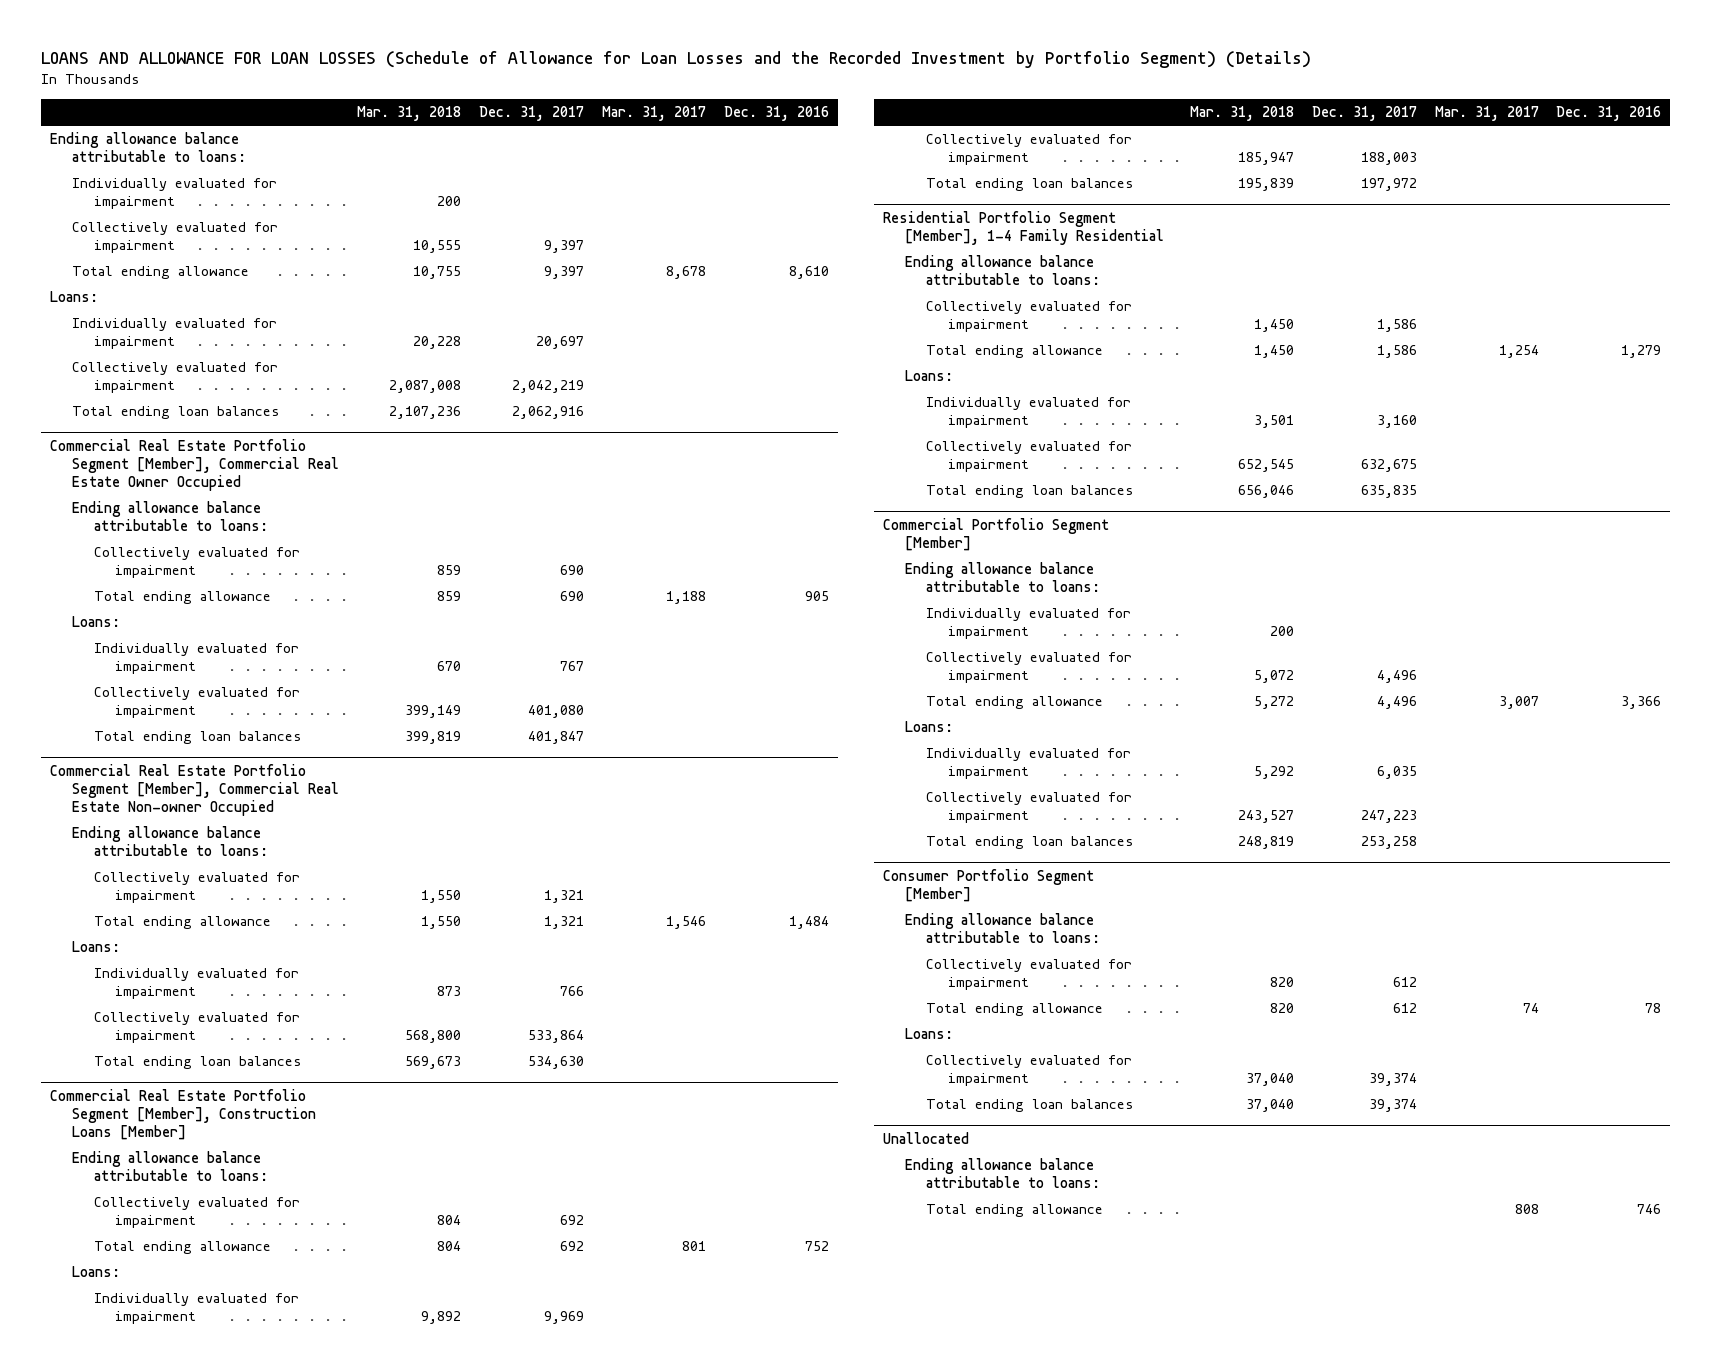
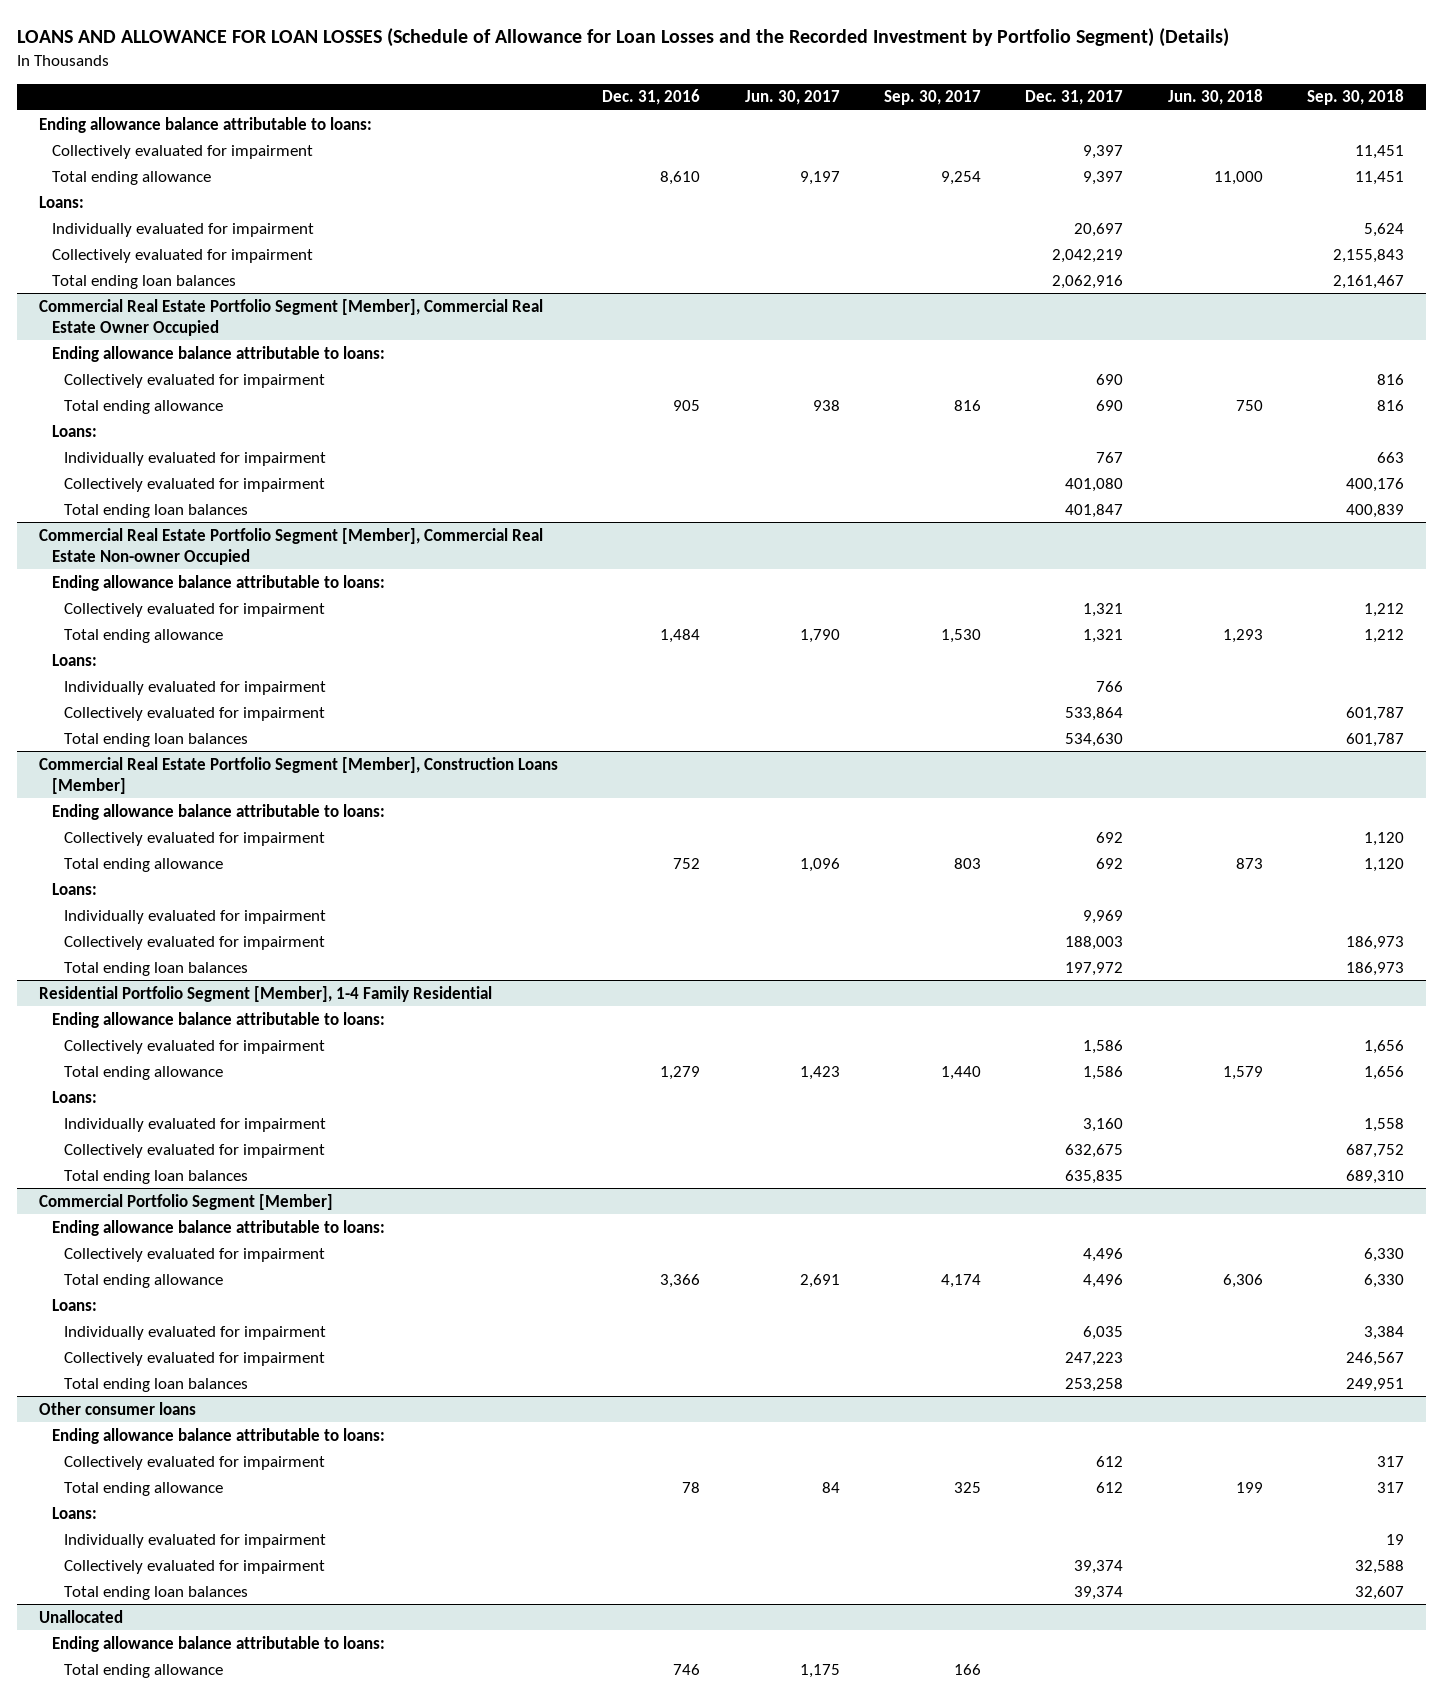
- | Mar. 31, 2018 | Dec. 31, 2017 | Mar. 31, 2017 | Dec. 31, 2016
+ | Dec. 31, 2016 | Jun. 30, 2017 | Sep. 30, 2017 | Dec. 31, 2017 | Jun. 30, 2018 | Sep. 30, 2018
- Individually evaluated for impairment | 200 | | |
@ Commercial Portfolio Segment [Member]
- Individually evaluated for impairment | 200 | | |
- Consumer Portfolio Segment [Member]
+ Other consumer loans
+ Individually evaluated for impairment | | | | | | 19

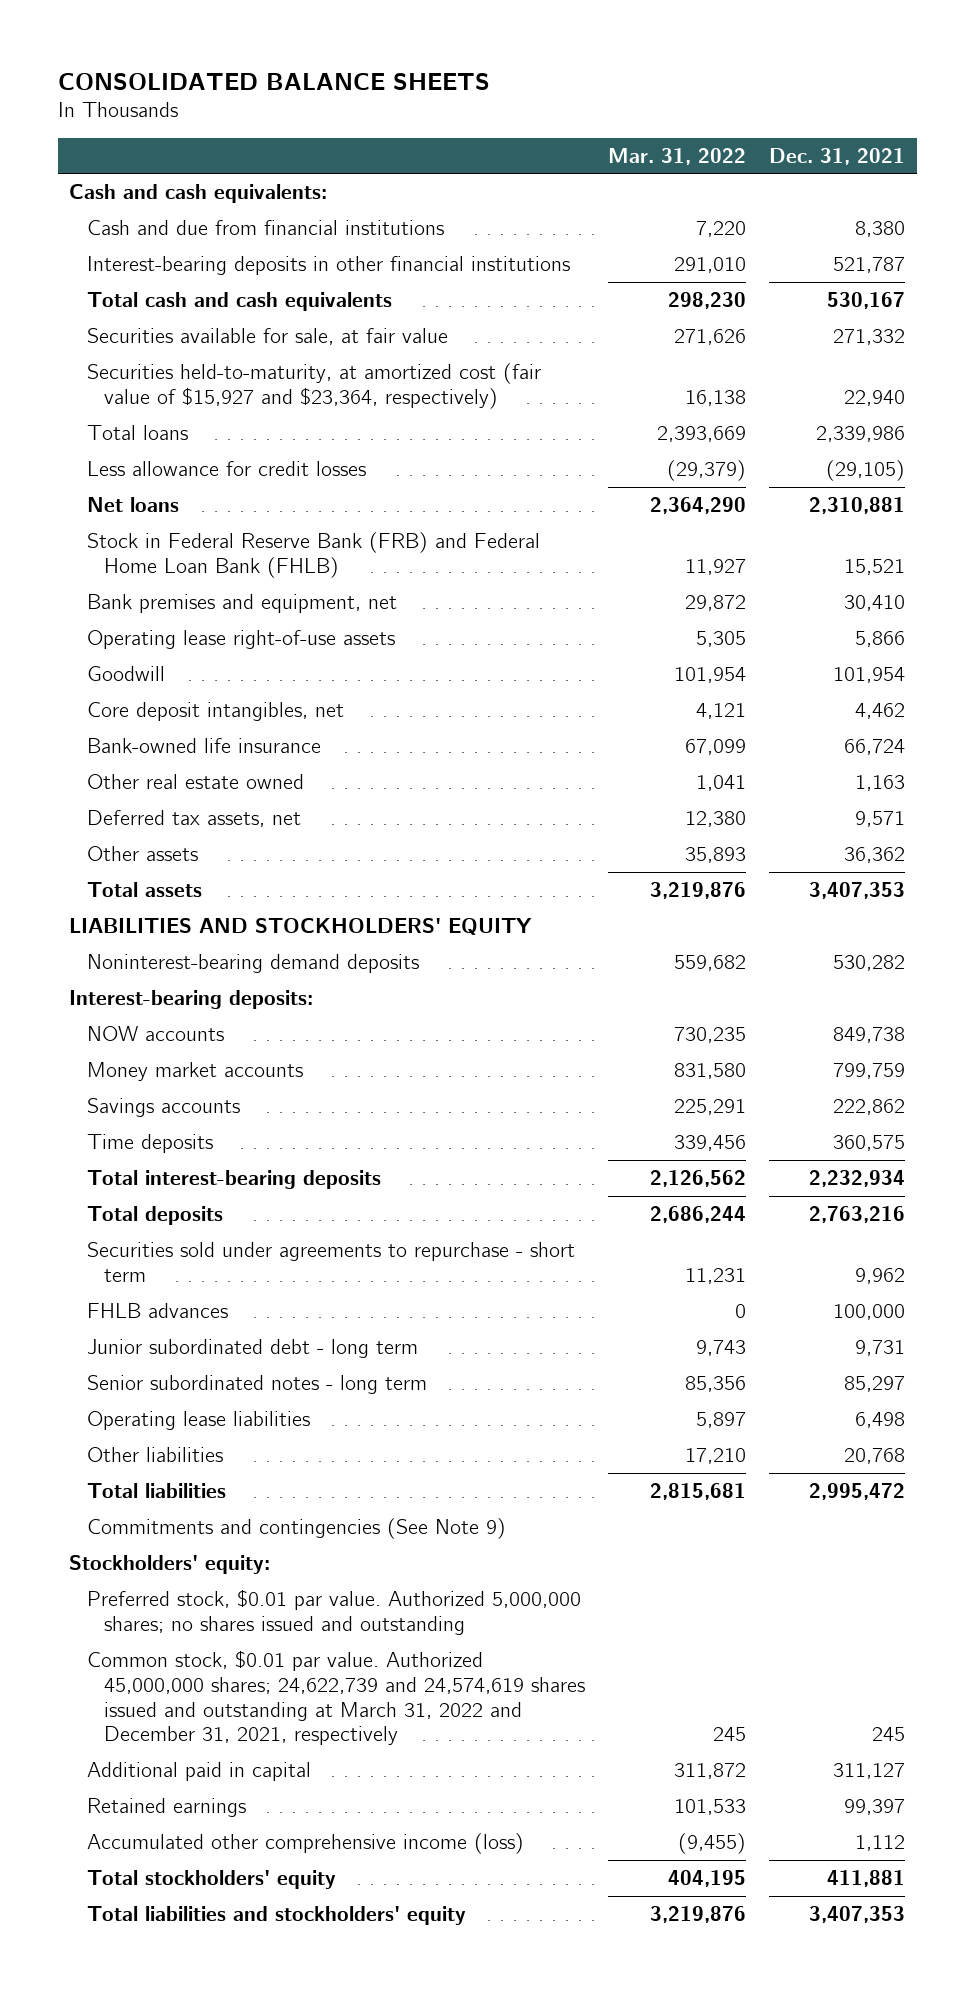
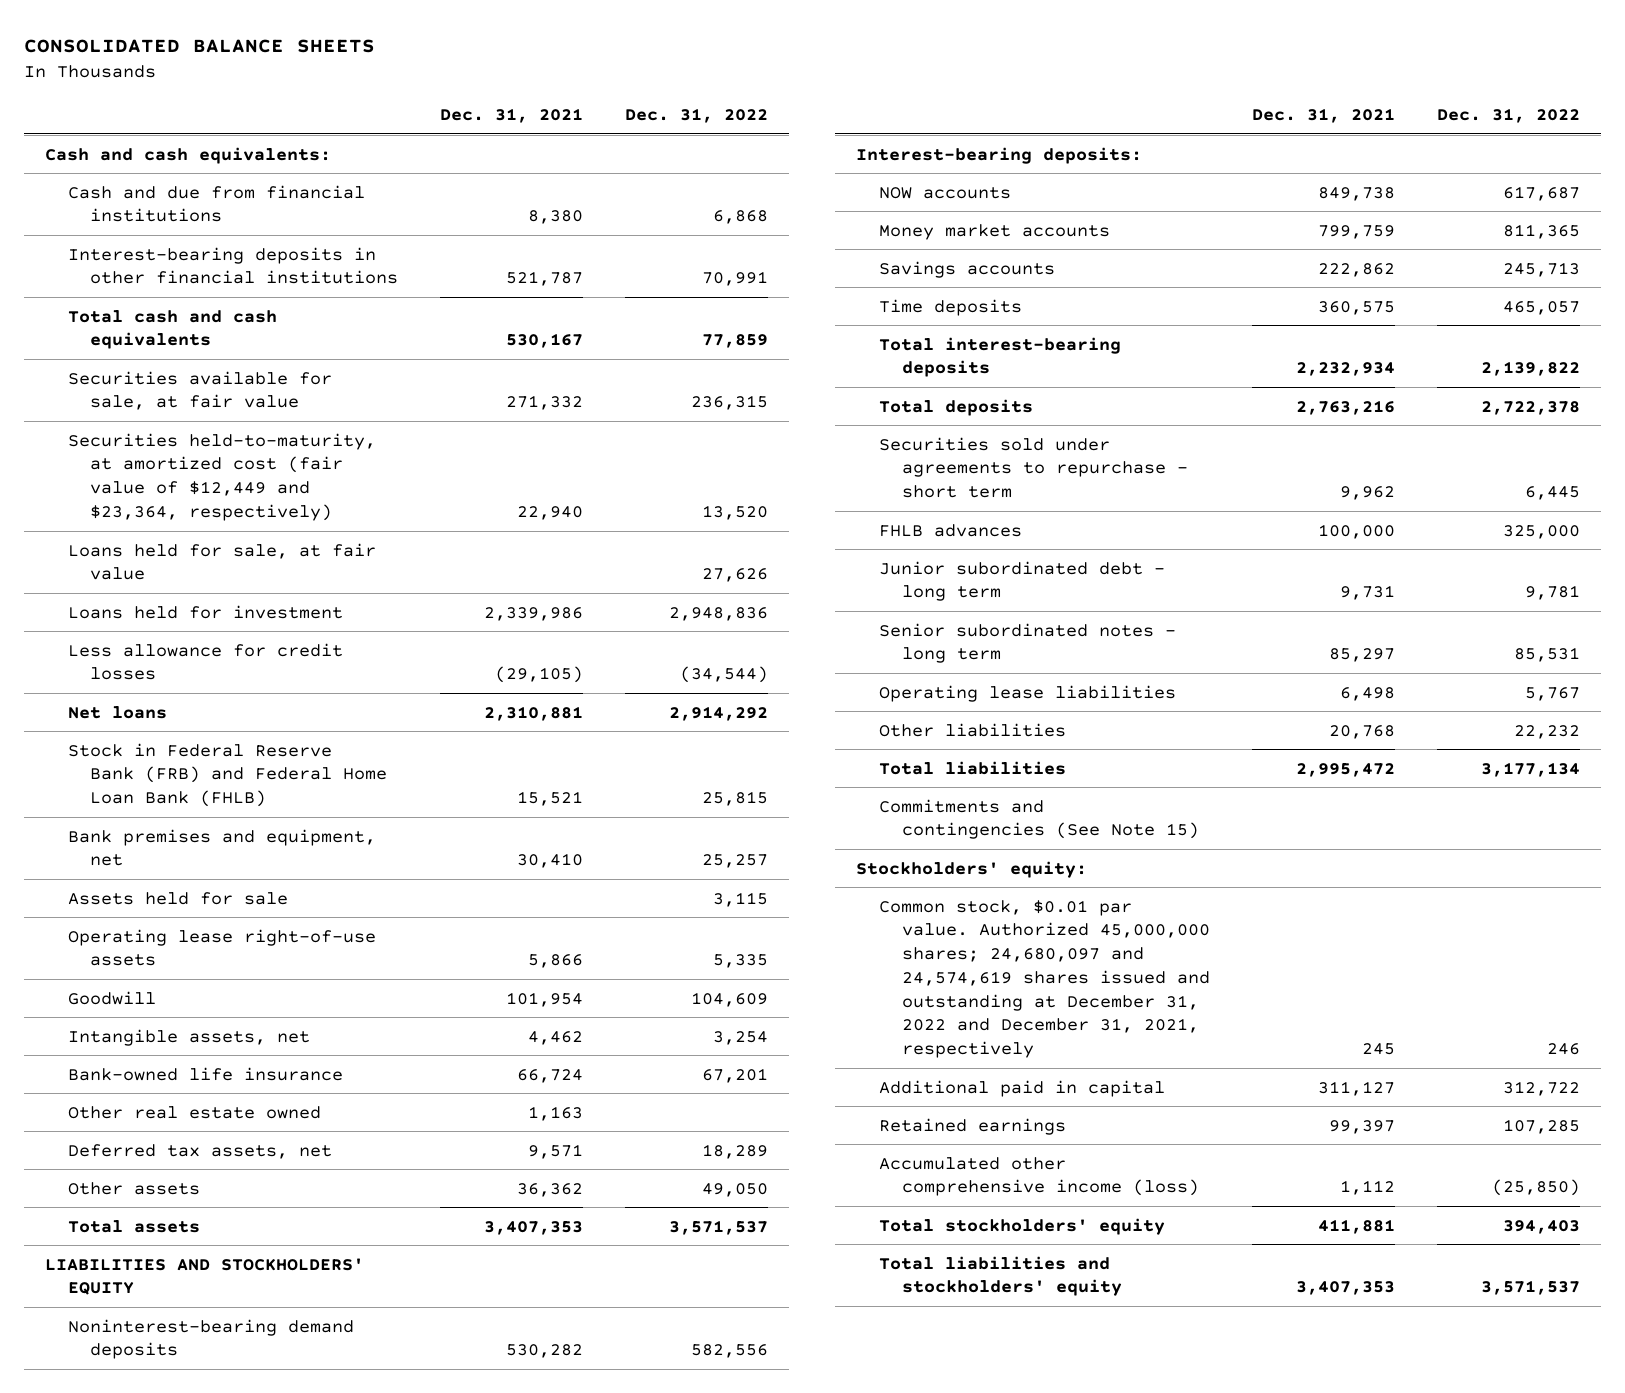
- | Mar. 31, 2022 | Dec. 31, 2021
+ | Dec. 31, 2021 | Dec. 31, 2022
- Securities held-to-maturity, at amortized cost (fair value of $15,927 and $23,364, respectively) | 16,138 | 22,940
- Total loans | 2,393,669 | 2,339,986
+ Securities held-to-maturity, at amortized cost (fair value of $12,449 and $23,364, respectively) | 22,940 | 13,520
+ Loans held for sale, at fair value | | 27,626
+ Loans held for investment | 2,339,986 | 2,948,836
+ Assets held for sale | | 3,115
- Core deposit intangibles, net | 4,121 | 4,462
+ Intangible assets, net | 4,462 | 3,254
- Commitments and contingencies (See Note 9)
+ Commitments and contingencies (See Note 15)
- Preferred stock, $0.01 par value. Authorized 5,000,000 shares; no shares issued and outstanding
- Common stock, $0.01 par value. Authorized 45,000,000 shares; 24,622,739 and 24,574,619 shares issued and outstanding at March 31, 2022 and December 31, 2021, respectively | 245 | 245
+ Common stock, $0.01 par value. Authorized 45,000,000 shares; 24,680,097 and 24,574,619 shares issued and outstanding at December 31, 2022 and December 31, 2021, respectively | 245 | 246

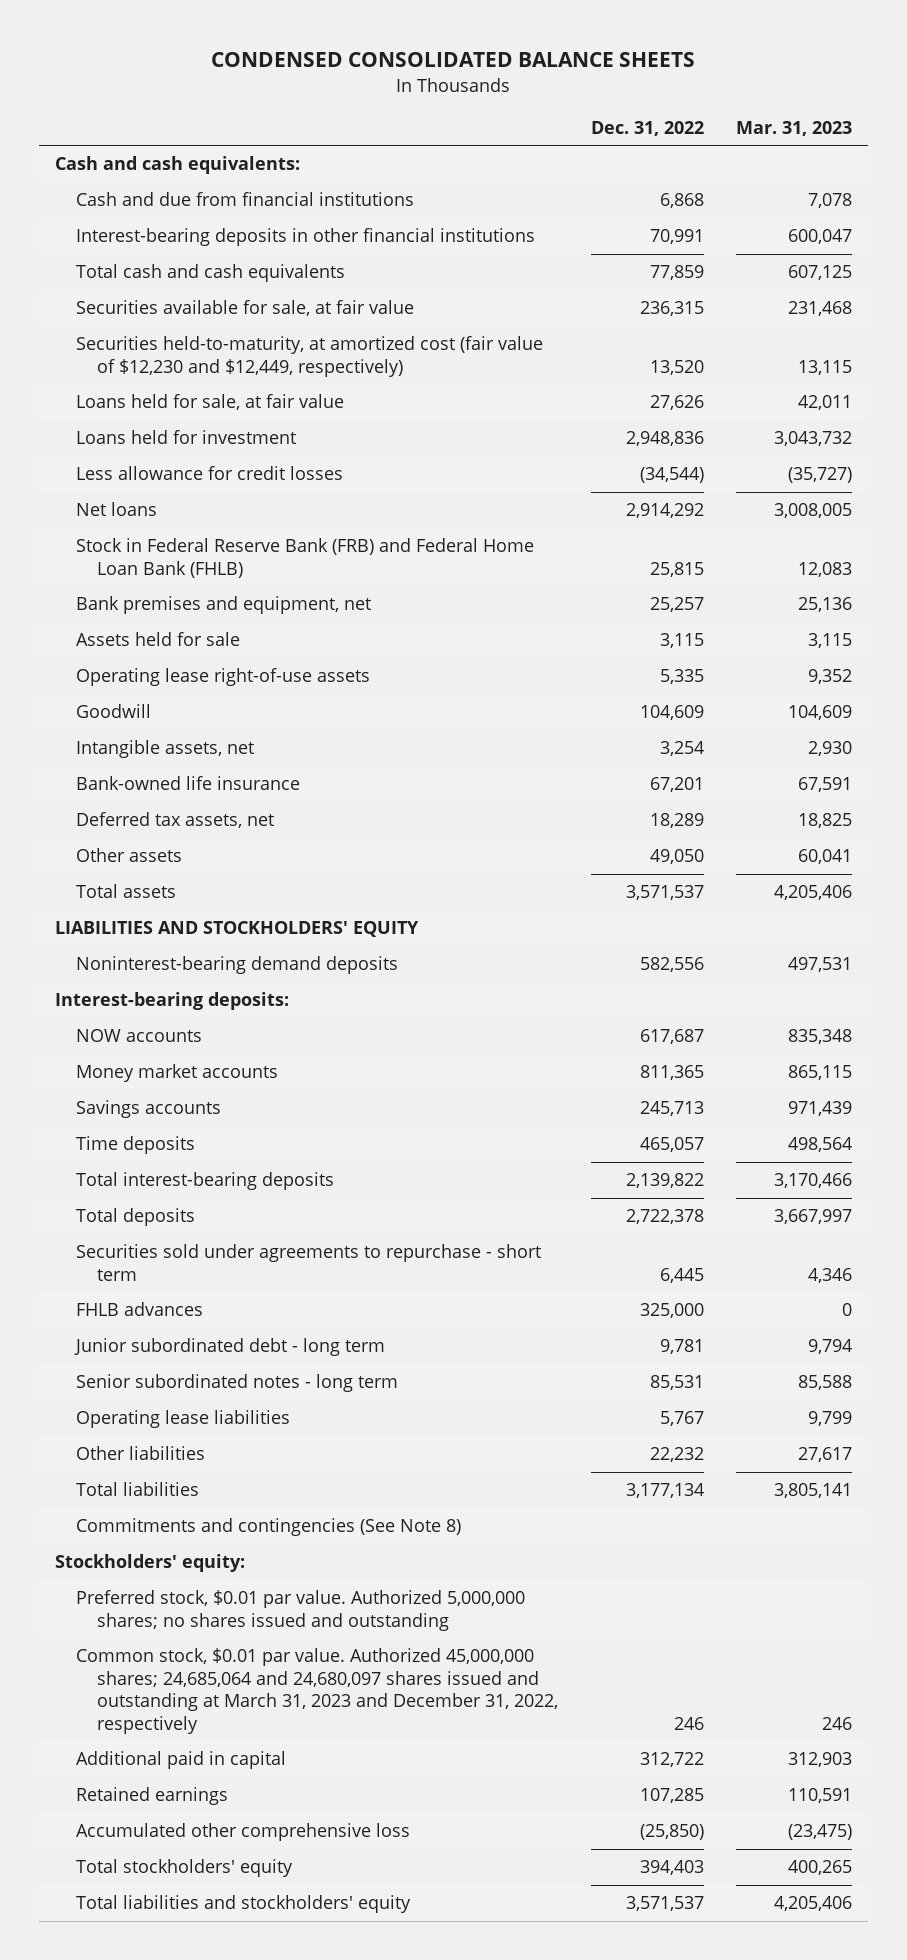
- CONSOLIDATED BALANCE SHEETS
+ CONDENSED CONSOLIDATED BALANCE SHEETS
- | Dec. 31, 2021 | Dec. 31, 2022
+ | Dec. 31, 2022 | Mar. 31, 2023
- Securities held-to-maturity, at amortized cost (fair value of $12,449 and $23,364, respectively) | 22,940 | 13,520
+ Securities held-to-maturity, at amortized cost (fair value of $12,230 and $12,449, respectively) | 13,520 | 13,115
- Other real estate owned | 1,163 |
- Commitments and contingencies (See Note 15)
+ Commitments and contingencies (See Note 8)
- Common stock, $0.01 par value. Authorized 45,000,000 shares; 24,680,097 and 24,574,619 shares issued and outstanding at December 31, 2022 and December 31, 2021, respectively | 245 | 246
+ Preferred stock, $0.01 par value. Authorized 5,000,000 shares; no shares issued and outstanding
+ Common stock, $0.01 par value. Authorized 45,000,000 shares; 24,685,064 and 24,680,097 shares issued and outstanding at March 31, 2023 and December 31, 2022, respectively | 246 | 246
- Accumulated other comprehensive income (loss) | 1,112 | (25,850)
+ Accumulated other comprehensive loss | (25,850) | (23,475)

